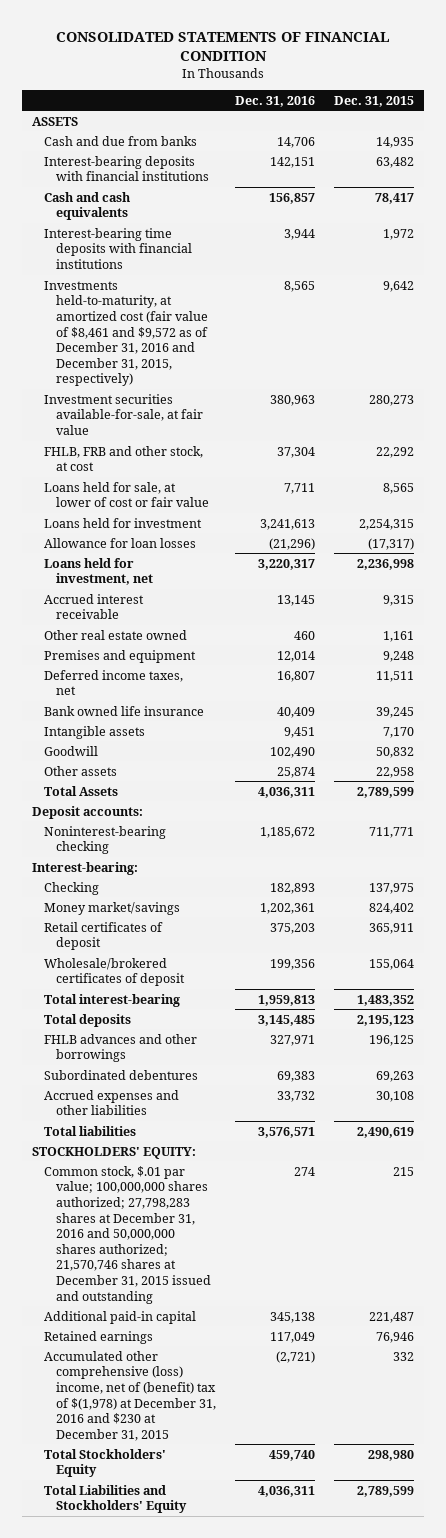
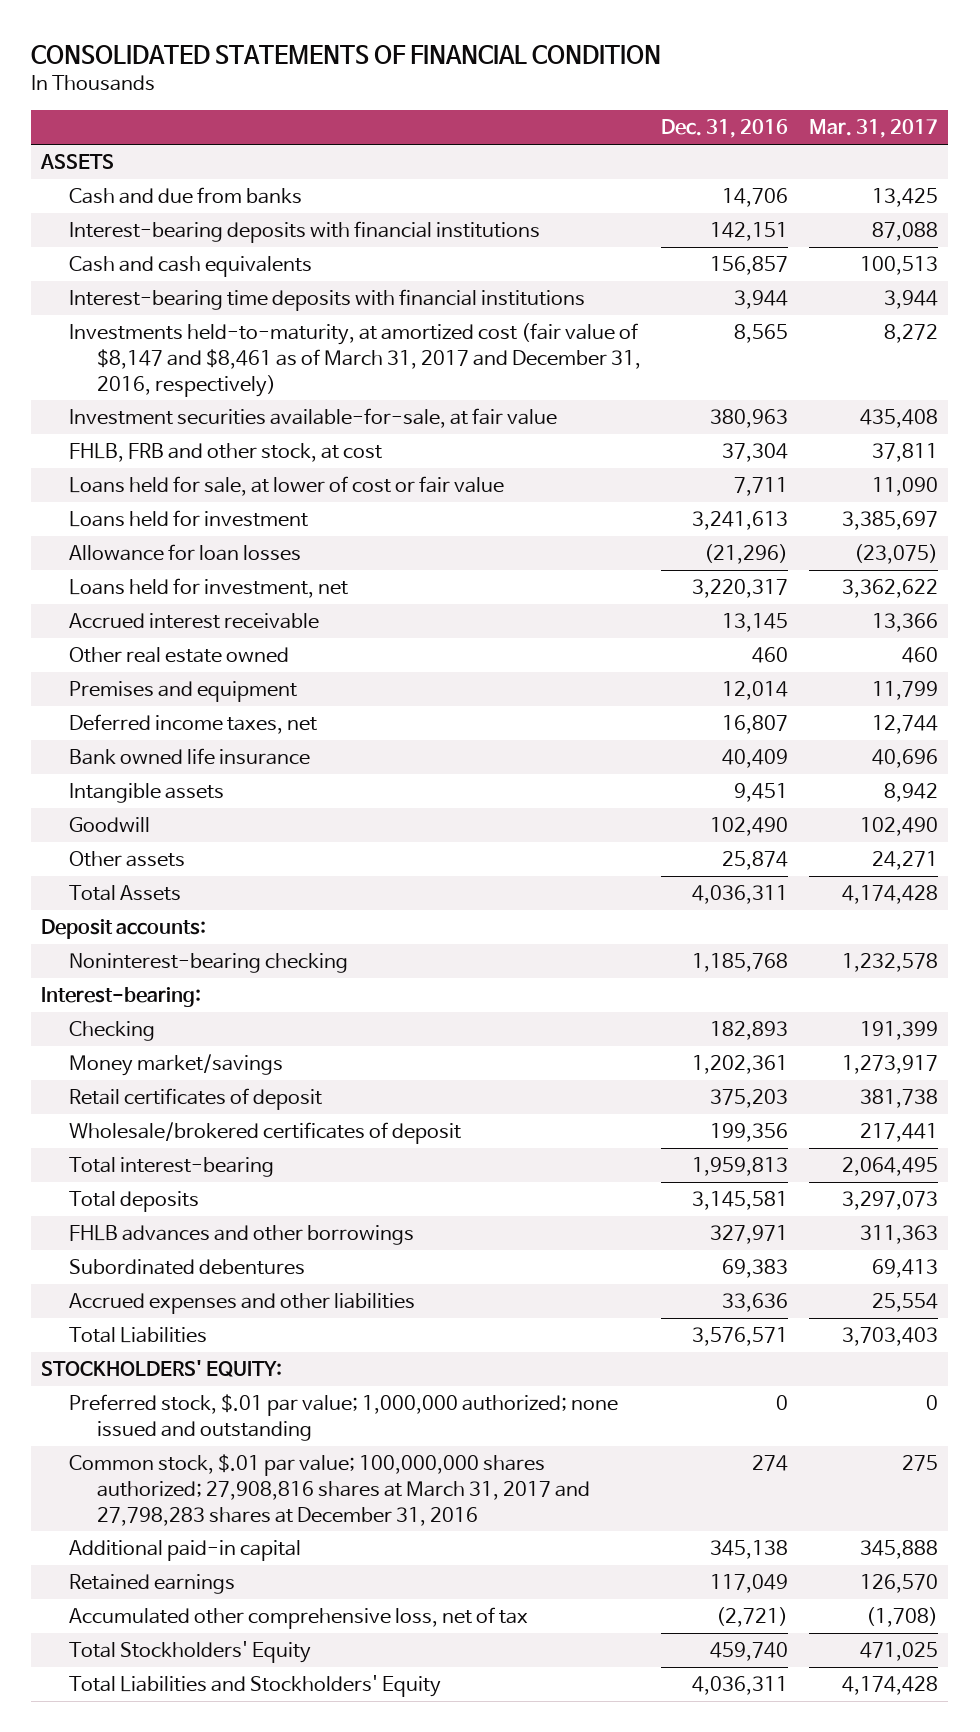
- | Dec. 31, 2016 | Dec. 31, 2015
+ | Dec. 31, 2016 | Mar. 31, 2017
- Investments held-to-maturity, at amortized cost (fair value of $8,461 and $9,572 as of December 31, 2016 and December 31, 2015, respectively) | 8,565 | 9,642
+ Investments held-to-maturity, at amortized cost (fair value of $8,147 and $8,461 as of March 31, 2017 and December 31, 2016, respectively) | 8,565 | 8,272
- Noninterest-bearing checking | 1,185,672 | 711,771
+ Noninterest-bearing checking | 1,185,768 | 1,232,578
- Total deposits | 3,145,485 | 2,195,123
+ Total deposits | 3,145,581 | 3,297,073
- Accrued expenses and other liabilities | 33,732 | 30,108
- Total liabilities | 3,576,571 | 2,490,619
+ Accrued expenses and other liabilities | 33,636 | 25,554
+ Total Liabilities | 3,576,571 | 3,703,403
- Common stock, $.01 par value; 100,000,000 shares authorized; 27,798,283 shares at December 31, 2016 and 50,000,000 shares authorized; 21,570,746 shares at December 31, 2015 issued and outstanding | 274 | 215
+ Preferred stock, $.01 par value; 1,000,000 authorized; none issued and outstanding | 0 | 0
+ Common stock, $.01 par value; 100,000,000 shares authorized; 27,908,816 shares at March 31, 2017 and 27,798,283 shares at December 31, 2016 | 274 | 275
- Accumulated other comprehensive (loss) income, net of (benefit) tax of $(1,978) at December 31, 2016 and $230 at December 31, 2015 | (2,721) | 332
+ Accumulated other comprehensive loss, net of tax | (2,721) | (1,708)

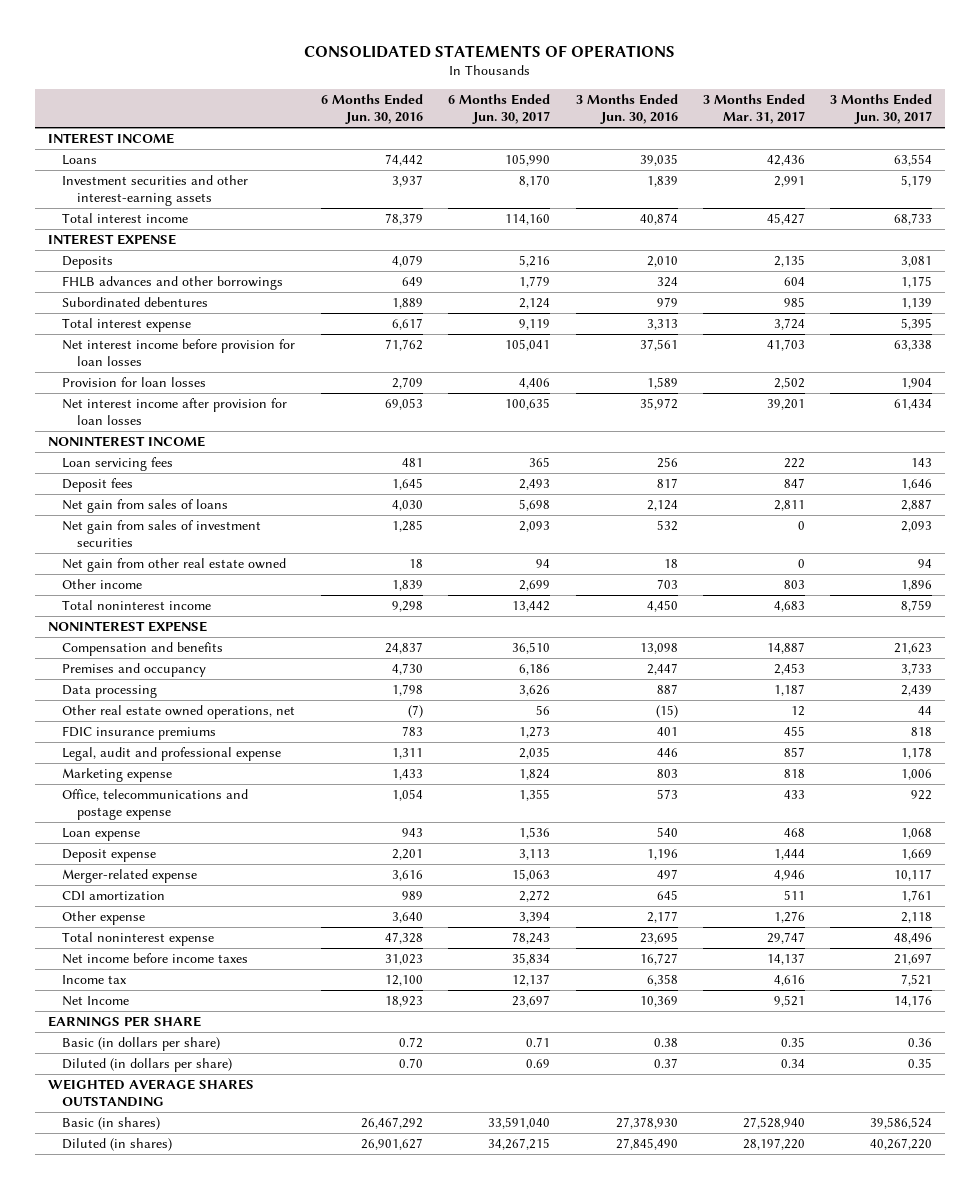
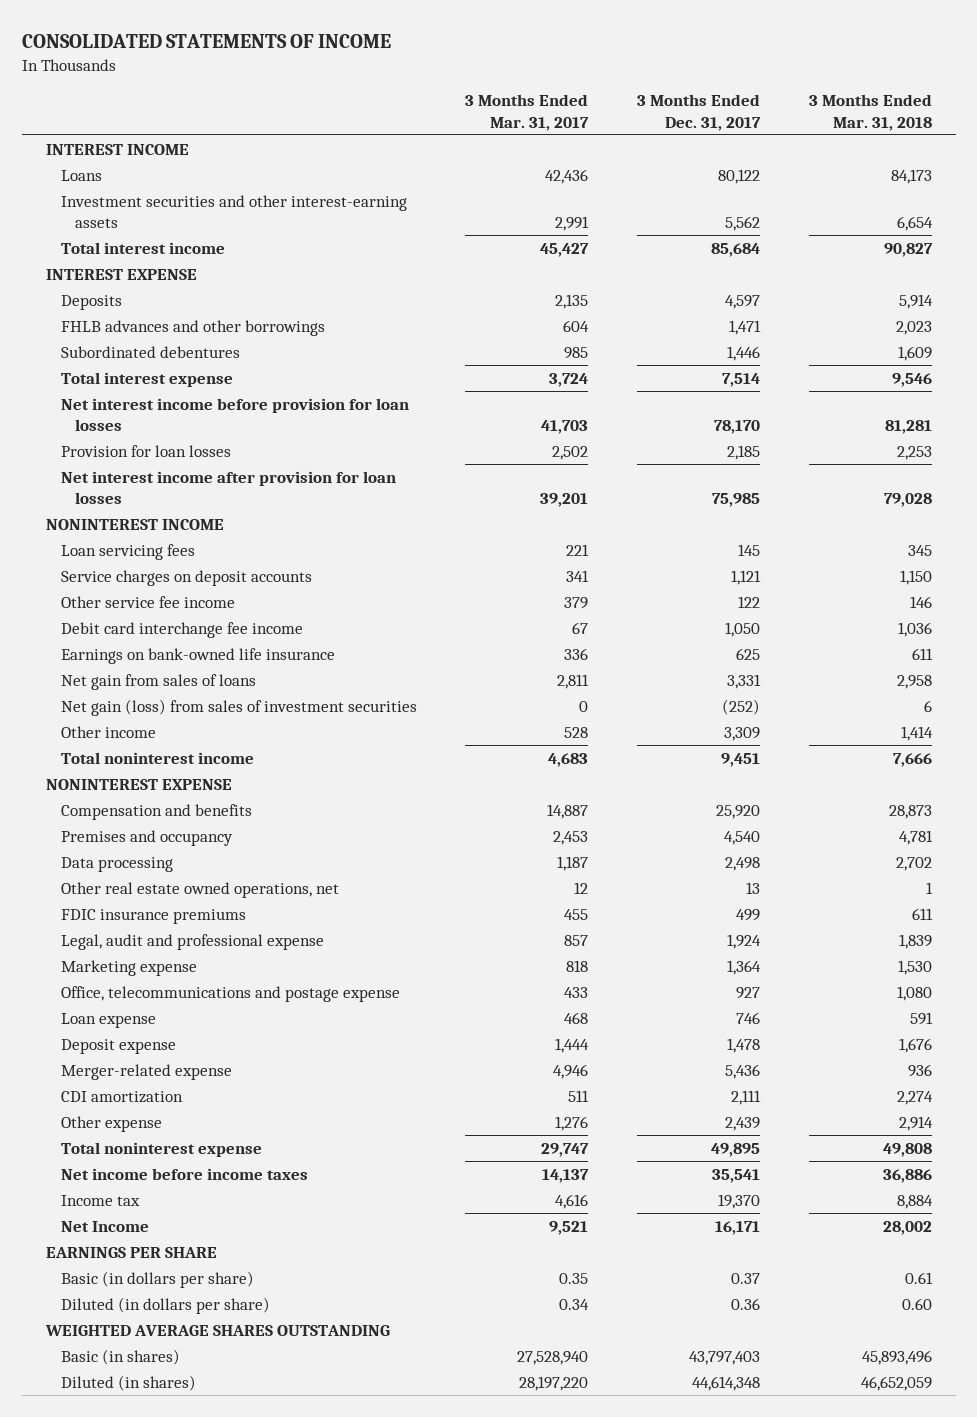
- CONSOLIDATED STATEMENTS OF OPERATIONS
+ CONSOLIDATED STATEMENTS OF INCOME
- | 6 Months Ended Jun. 30, 2016 | 6 Months Ended Jun. 30, 2017 | 3 Months Ended Jun. 30, 2016 | 3 Months Ended Mar. 31, 2017 | 3 Months Ended Jun. 30, 2017
+ | 3 Months Ended Mar. 31, 2017 | 3 Months Ended Dec. 31, 2017 | 3 Months Ended Mar. 31, 2018
- Loan servicing fees | 481 | 365 | 256 | 222 | 143
- Deposit fees | 1,645 | 2,493 | 817 | 847 | 1,646
+ Loan servicing fees | 221 | 145 | 345
+ Service charges on deposit accounts | 341 | 1,121 | 1,150
+ Other service fee income | 379 | 122 | 146
+ Debit card interchange fee income | 67 | 1,050 | 1,036
+ Earnings on bank-owned life insurance | 336 | 625 | 611
- Net gain from sales of investment securities | 1,285 | 2,093 | 532 | 0 | 2,093
- Net gain from other real estate owned | 18 | 94 | 18 | 0 | 94
- Other income | 1,839 | 2,699 | 703 | 803 | 1,896
+ Net gain (loss) from sales of investment securities | 0 | (252) | 6
+ Other income | 528 | 3,309 | 1,414

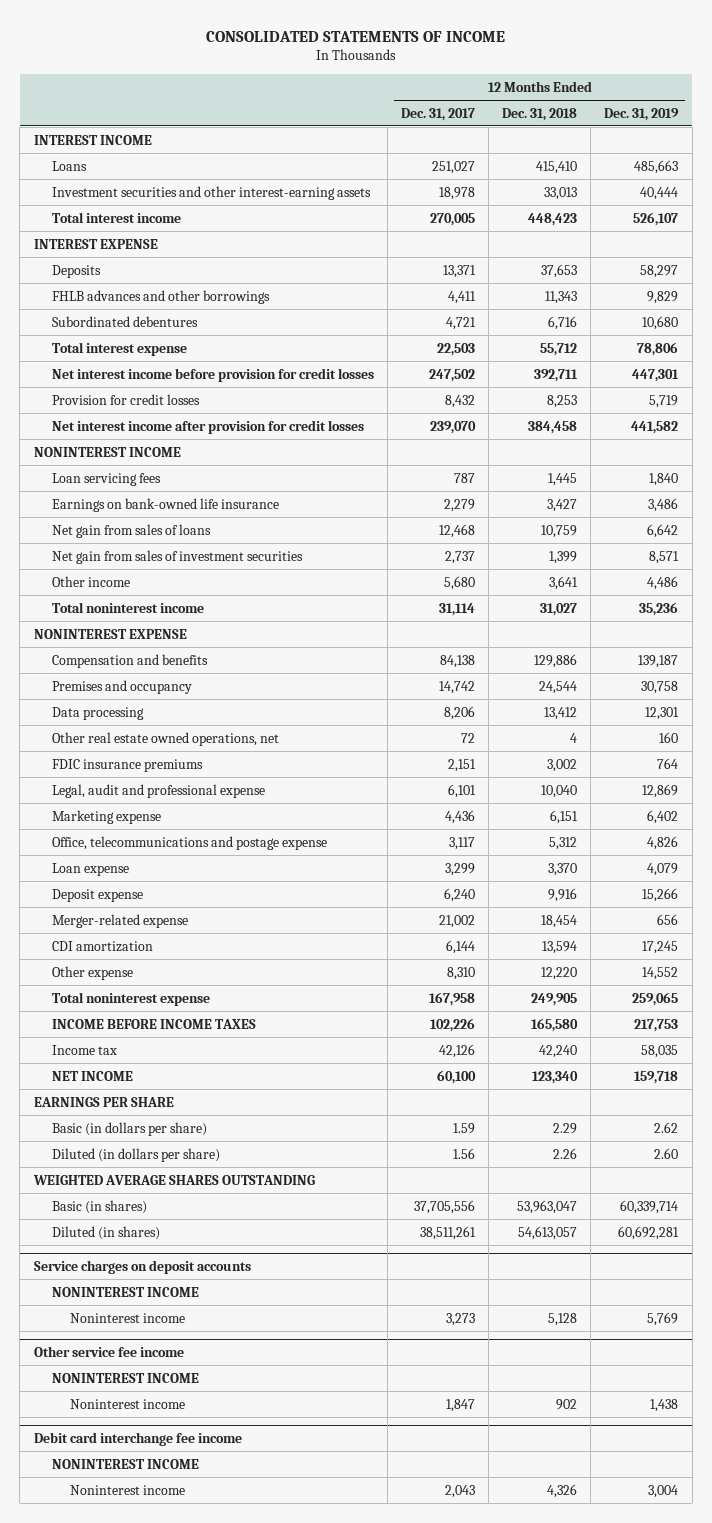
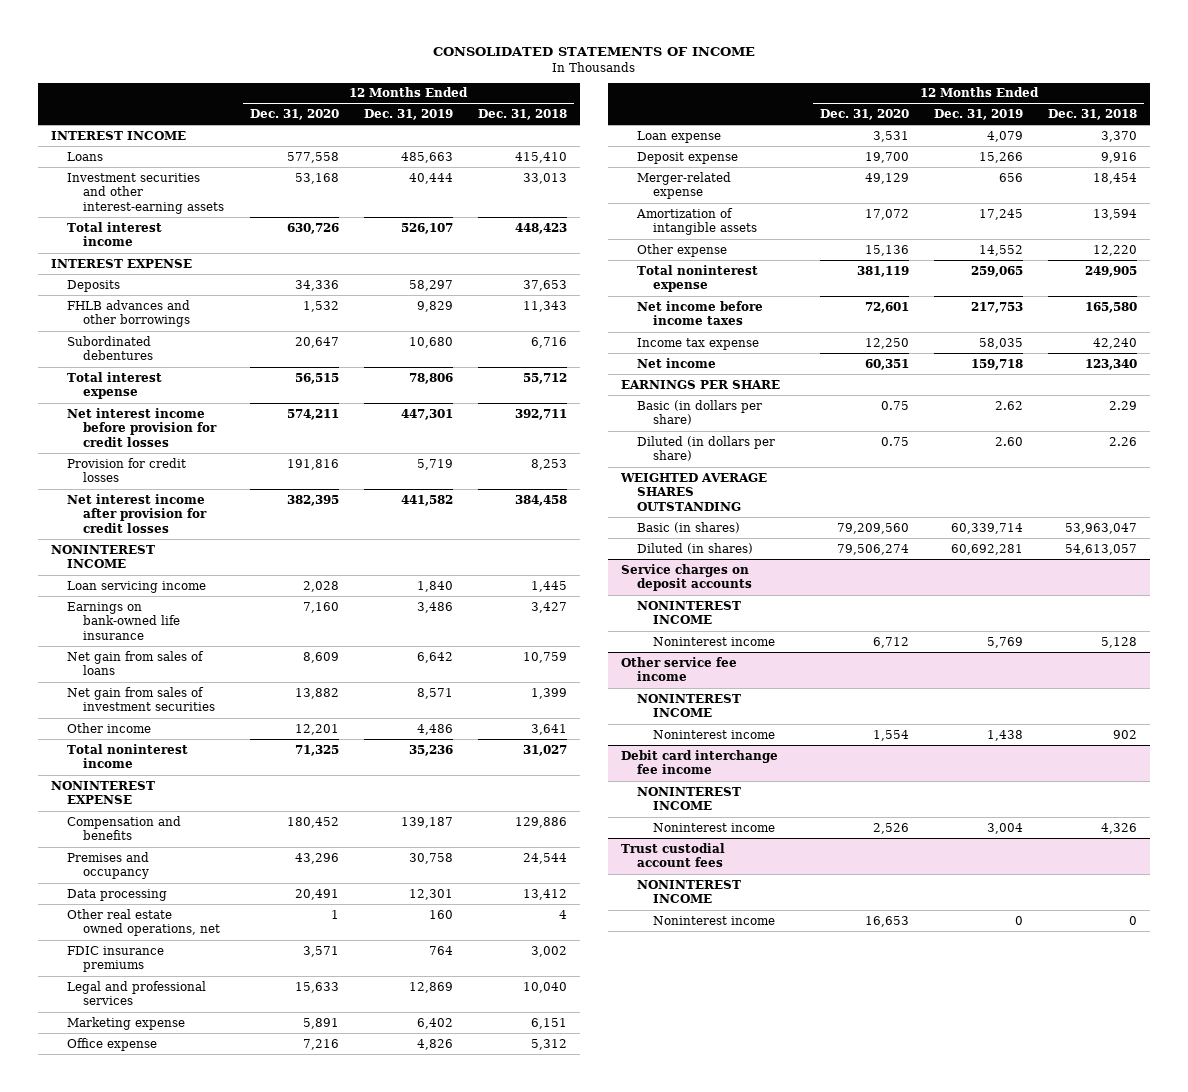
- | 12 Months Ended Dec. 31, 2017 | 12 Months Ended Dec. 31, 2018 | 12 Months Ended Dec. 31, 2019
+ | 12 Months Ended Dec. 31, 2020 | 12 Months Ended Dec. 31, 2019 | 12 Months Ended Dec. 31, 2018
- Loan servicing fees | 787 | 1,445 | 1,840
+ Loan servicing income | 2,028 | 1,840 | 1,445
- Legal, audit and professional expense | 6,101 | 10,040 | 12,869
+ Legal and professional services | 15,633 | 12,869 | 10,040
- Office, telecommunications and postage expense | 3,117 | 5,312 | 4,826
+ Office expense | 7,216 | 4,826 | 5,312
- CDI amortization | 6,144 | 13,594 | 17,245
+ Amortization of intangible assets | 17,072 | 17,245 | 13,594
- INCOME BEFORE INCOME TAXES | 102,226 | 165,580 | 217,753
- Income tax | 42,126 | 42,240 | 58,035
- NET INCOME | 60,100 | 123,340 | 159,718
+ Net income before income taxes | 72,601 | 217,753 | 165,580
+ Income tax expense | 12,250 | 58,035 | 42,240
+ Net income | 60,351 | 159,718 | 123,340
+ Trust custodial account fees
+ NONINTEREST INCOME
+ Noninterest income | 16,653 | 0 | 0

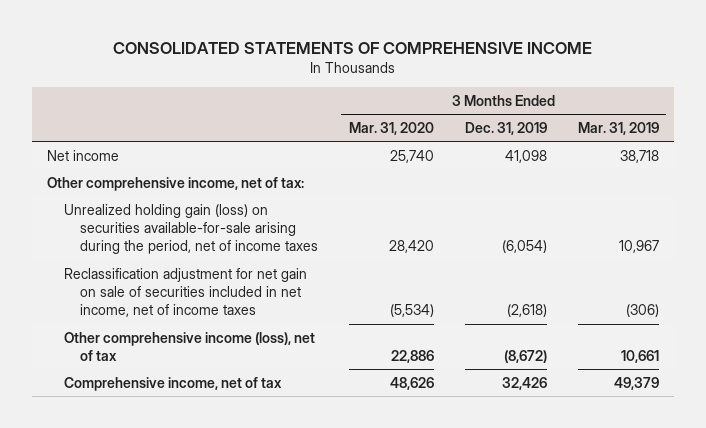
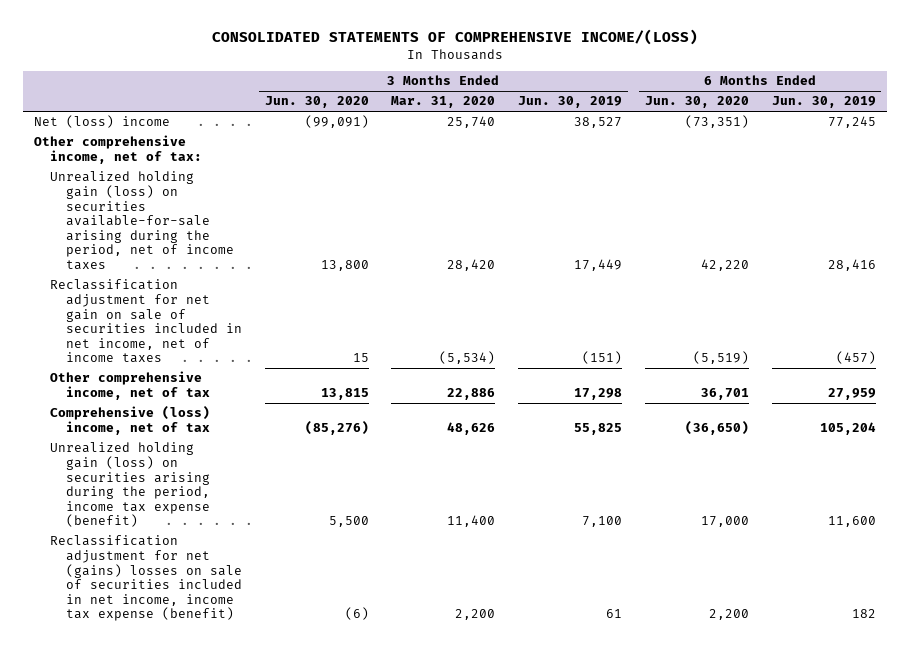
- CONSOLIDATED STATEMENTS OF COMPREHENSIVE INCOME
+ CONSOLIDATED STATEMENTS OF COMPREHENSIVE INCOME/(LOSS)
- | 3 Months Ended Mar. 31, 2020 | 3 Months Ended Dec. 31, 2019 | 3 Months Ended Mar. 31, 2019
+ | 3 Months Ended Jun. 30, 2020 | 3 Months Ended Mar. 31, 2020 | 3 Months Ended Jun. 30, 2019 | 6 Months Ended Jun. 30, 2020 | 6 Months Ended Jun. 30, 2019
- Net income | 25,740 | 41,098 | 38,718
+ Net (loss) income | (99,091) | 25,740 | 38,527 | (73,351) | 77,245
- Other comprehensive income (loss), net of tax | 22,886 | (8,672) | 10,661
- Comprehensive income, net of tax | 48,626 | 32,426 | 49,379
+ Other comprehensive income, net of tax | 13,815 | 22,886 | 17,298 | 36,701 | 27,959
+ Comprehensive (loss) income, net of tax | (85,276) | 48,626 | 55,825 | (36,650) | 105,204
+ Unrealized holding gain (loss) on securities arising during the period, income tax expense (benefit) | 5,500 | 11,400 | 7,100 | 17,000 | 11,600
+ Reclassification adjustment for net (gains) losses on sale of securities included in net income, income tax expense (benefit) | (6) | 2,200 | 61 | 2,200 | 182

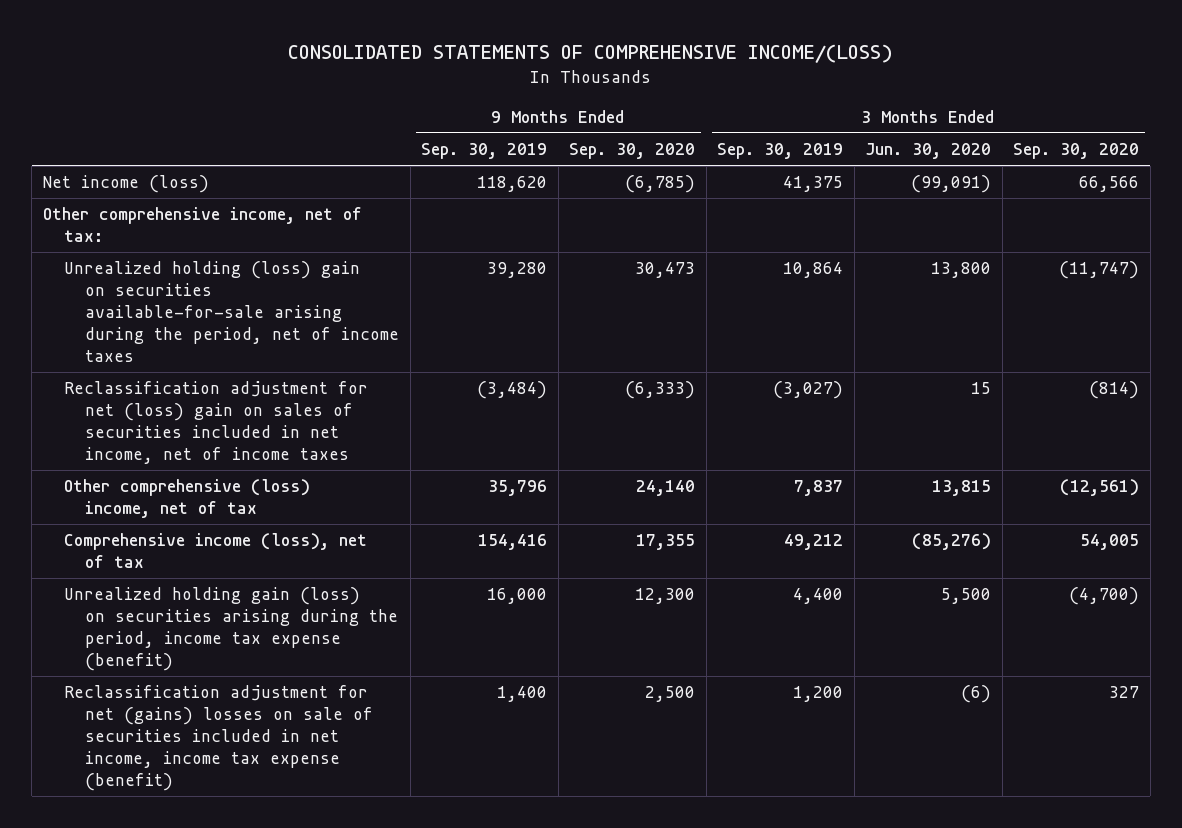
- | 3 Months Ended Jun. 30, 2020 | 3 Months Ended Mar. 31, 2020 | 3 Months Ended Jun. 30, 2019 | 6 Months Ended Jun. 30, 2020 | 6 Months Ended Jun. 30, 2019
+ | 9 Months Ended Sep. 30, 2019 | 9 Months Ended Sep. 30, 2020 | 3 Months Ended Sep. 30, 2019 | 3 Months Ended Jun. 30, 2020 | 3 Months Ended Sep. 30, 2020
- Net (loss) income | (99,091) | 25,740 | 38,527 | (73,351) | 77,245
+ Net income (loss) | 118,620 | (6,785) | 41,375 | (99,091) | 66,566
- Unrealized holding gain (loss) on securities available-for-sale arising during the period, net of income taxes | 13,800 | 28,420 | 17,449 | 42,220 | 28,416
- Reclassification adjustment for net gain on sale of securities included in net income, net of income taxes | 15 | (5,534) | (151) | (5,519) | (457)
- Other comprehensive income, net of tax | 13,815 | 22,886 | 17,298 | 36,701 | 27,959
- Comprehensive (loss) income, net of tax | (85,276) | 48,626 | 55,825 | (36,650) | 105,204
+ Unrealized holding (loss) gain on securities available-for-sale arising during the period, net of income taxes | 39,280 | 30,473 | 10,864 | 13,800 | (11,747)
+ Reclassification adjustment for net (loss) gain on sales of securities included in net income, net of income taxes | (3,484) | (6,333) | (3,027) | 15 | (814)
+ Other comprehensive (loss) income, net of tax | 35,796 | 24,140 | 7,837 | 13,815 | (12,561)
+ Comprehensive income (loss), net of tax | 154,416 | 17,355 | 49,212 | (85,276) | 54,005

